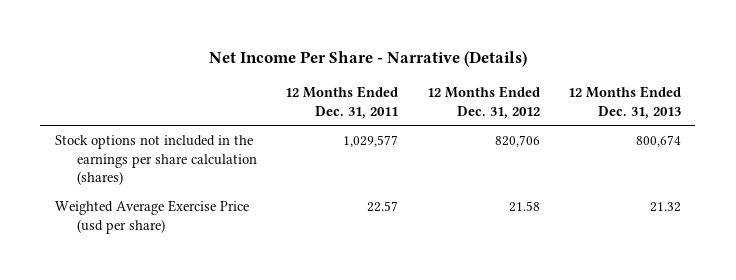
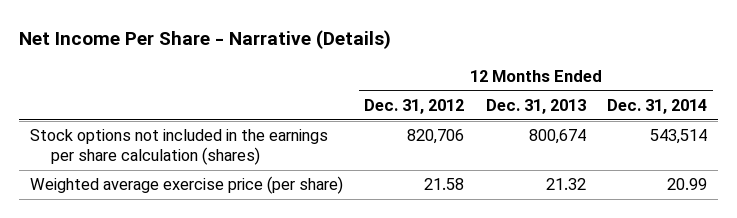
- | 12 Months Ended Dec. 31, 2011 | 12 Months Ended Dec. 31, 2012 | 12 Months Ended Dec. 31, 2013
+ | 12 Months Ended Dec. 31, 2012 | 12 Months Ended Dec. 31, 2013 | 12 Months Ended Dec. 31, 2014
- Weighted Average Exercise Price (usd per share) | 22.57 | 21.58 | 21.32
+ Weighted average exercise price (per share) | 21.58 | 21.32 | 20.99

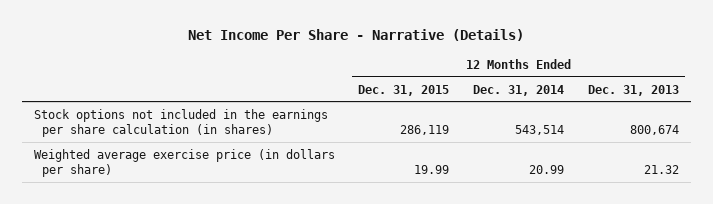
- | 12 Months Ended Dec. 31, 2012 | 12 Months Ended Dec. 31, 2013 | 12 Months Ended Dec. 31, 2014
+ | 12 Months Ended Dec. 31, 2015 | 12 Months Ended Dec. 31, 2014 | 12 Months Ended Dec. 31, 2013
- Stock options not included in the earnings per share calculation (shares) | 820,706 | 800,674 | 543,514
- Weighted average exercise price (per share) | 21.58 | 21.32 | 20.99
+ Stock options not included in the earnings per share calculation (in shares) | 286,119 | 543,514 | 800,674
+ Weighted average exercise price (in dollars per share) | 19.99 | 20.99 | 21.32

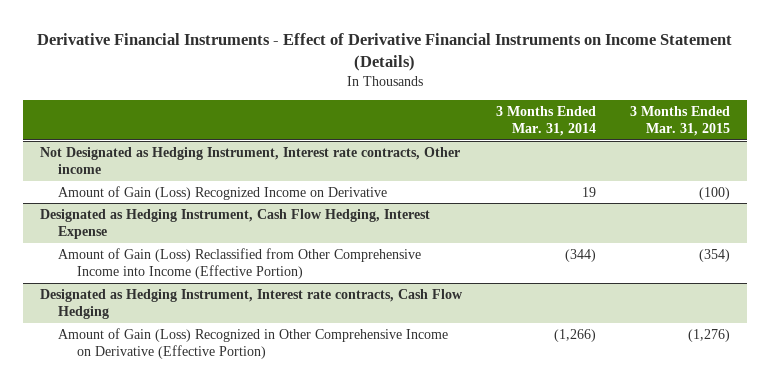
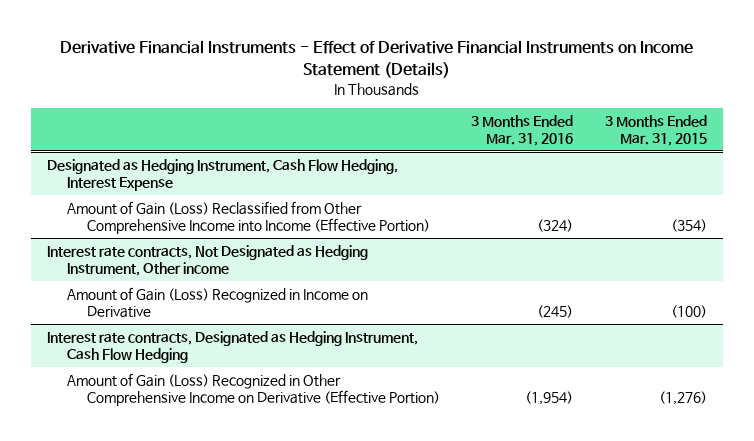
- | 3 Months Ended Mar. 31, 2014 | 3 Months Ended Mar. 31, 2015
+ | 3 Months Ended Mar. 31, 2016 | 3 Months Ended Mar. 31, 2015
- Not Designated as Hedging Instrument, Interest rate contracts, Other income
- Amount of Gain (Loss) Recognized Income on Derivative | 19 | (100)
- Designated as Hedging Instrument, Interest rate contracts, Cash Flow Hedging
+ Interest rate contracts, Not Designated as Hedging Instrument, Other income
+ Amount of Gain (Loss) Recognized in Income on Derivative | (245) | (100)
+ Interest rate contracts, Designated as Hedging Instrument, Cash Flow Hedging

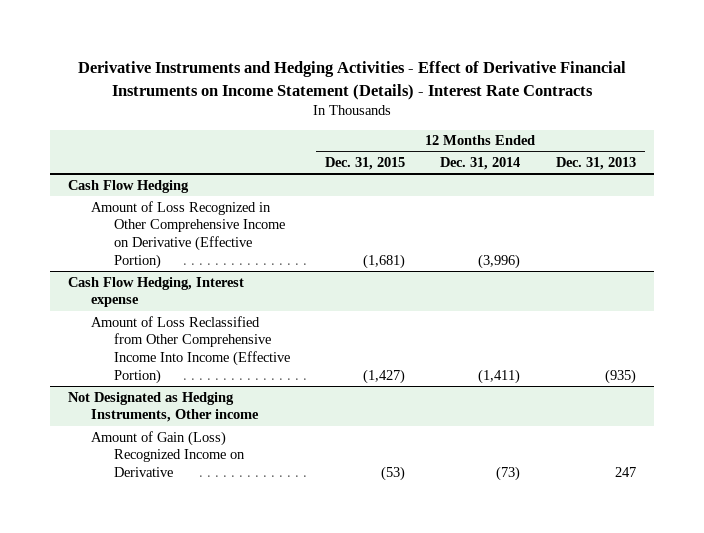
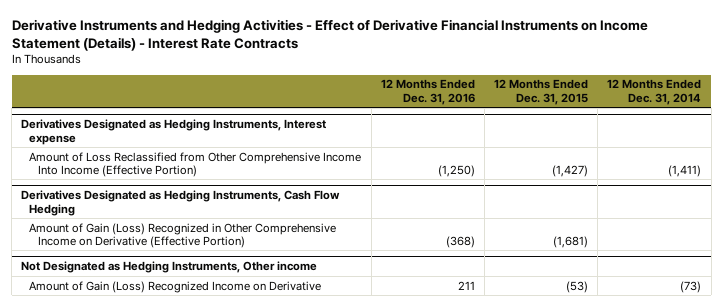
- | 12 Months Ended Dec. 31, 2015 | 12 Months Ended Dec. 31, 2014 | 12 Months Ended Dec. 31, 2013
+ | 12 Months Ended Dec. 31, 2016 | 12 Months Ended Dec. 31, 2015 | 12 Months Ended Dec. 31, 2014
- Cash Flow Hedging
- Amount of Loss Recognized in Other Comprehensive Income on Derivative (Effective Portion) | (1,681) | (3,996) |
- Cash Flow Hedging, Interest expense
+ Derivatives Designated as Hedging Instruments, Interest expense
+ Derivatives Designated as Hedging Instruments, Cash Flow Hedging
+ Amount of Gain (Loss) Recognized in Other Comprehensive Income on Derivative (Effective Portion) | (368) | (1,681) |

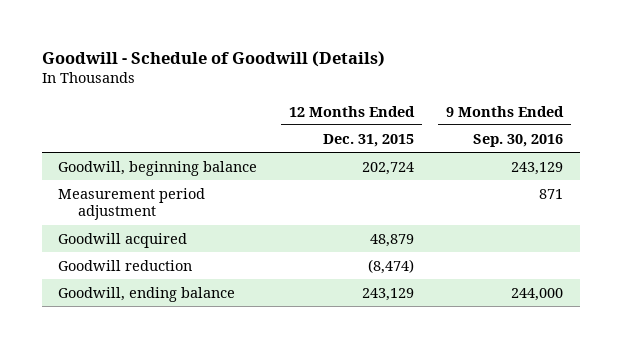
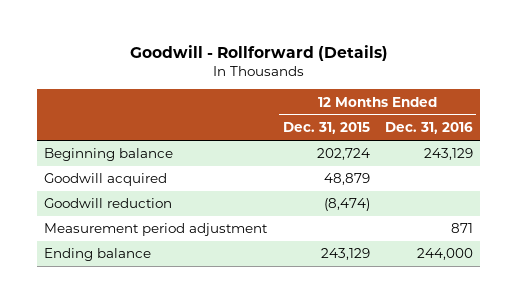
- Goodwill - Schedule of Goodwill (Details)
+ Goodwill - Rollforward (Details)
- | 12 Months Ended Dec. 31, 2015 | 9 Months Ended Sep. 30, 2016
+ | 12 Months Ended Dec. 31, 2015 | 12 Months Ended Dec. 31, 2016
- Goodwill, beginning balance | 202,724 | 243,129
+ Beginning balance | 202,724 | 243,129
- Goodwill, ending balance | 243,129 | 244,000
moved down: Measurement period adjustment | | 871
+ Ending balance | 243,129 | 244,000

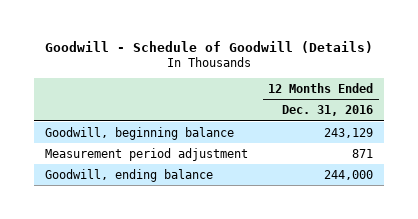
- Goodwill - Rollforward (Details)
+ Goodwill - Schedule of Goodwill (Details)
- | 12 Months Ended Dec. 31, 2015 | 12 Months Ended Dec. 31, 2016
+ | 12 Months Ended Dec. 31, 2016
- Beginning balance | 202,724 | 243,129
- Goodwill acquired | 48,879 |
- Goodwill reduction | (8,474) |
+ Goodwill, beginning balance | 243,129
- Ending balance | 243,129 | 244,000
+ Goodwill, ending balance | 244,000

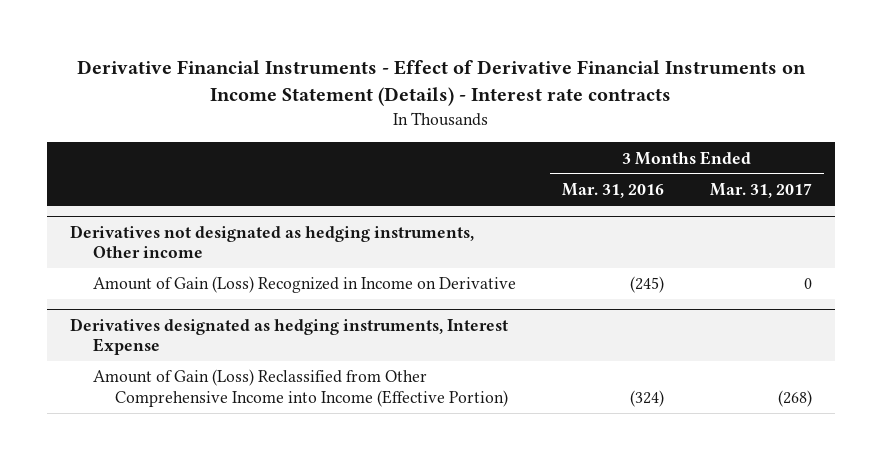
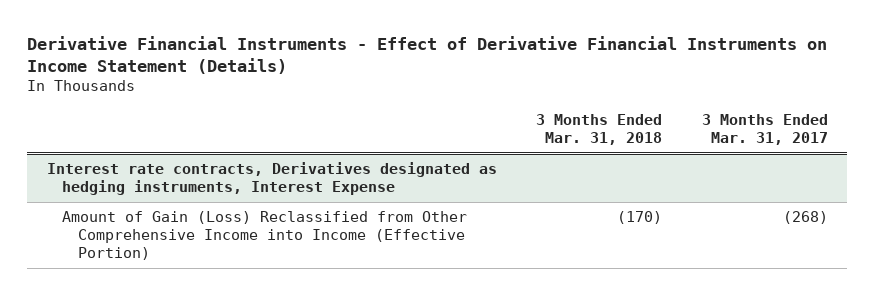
- Derivative Financial Instruments - Effect of Derivative Financial Instruments on Income Statement (Details) - Interest rate contracts
+ Derivative Financial Instruments - Effect of Derivative Financial Instruments on Income Statement (Details)
- | 3 Months Ended Mar. 31, 2016 | 3 Months Ended Mar. 31, 2017
+ | 3 Months Ended Mar. 31, 2018 | 3 Months Ended Mar. 31, 2017
- Derivatives not designated as hedging instruments, Other income
- Amount of Gain (Loss) Recognized in Income on Derivative | (245) | 0
- Derivatives designated as hedging instruments, Interest Expense
+ Interest rate contracts, Derivatives designated as hedging instruments, Interest Expense

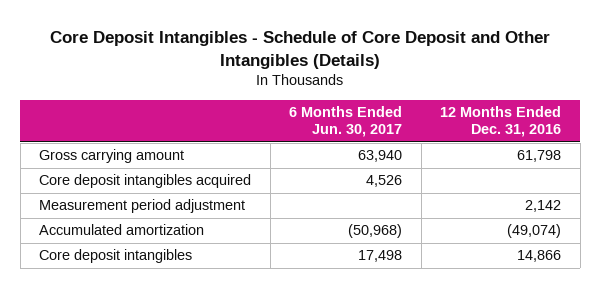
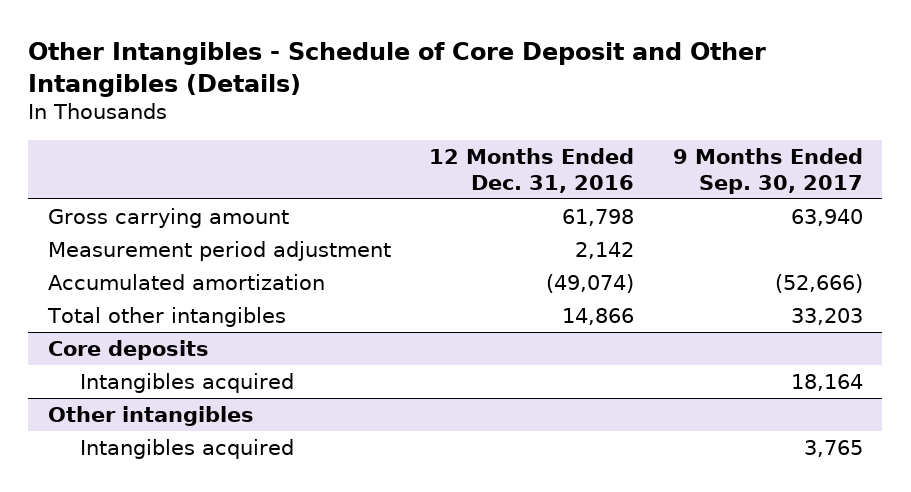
- Core Deposit Intangibles - Schedule of Core Deposit and Other Intangibles (Details)
+ Other Intangibles - Schedule of Core Deposit and Other Intangibles (Details)
- | 6 Months Ended Jun. 30, 2017 | 12 Months Ended Dec. 31, 2016
+ | 12 Months Ended Dec. 31, 2016 | 9 Months Ended Sep. 30, 2017
- Core deposit intangibles acquired | 4,526 |
- Core deposit intangibles | 17,498 | 14,866
+ Total other intangibles | 14,866 | 33,203
+ Core deposits
+ Intangibles acquired | | 18,164
+ Other intangibles
+ Intangibles acquired | | 3,765

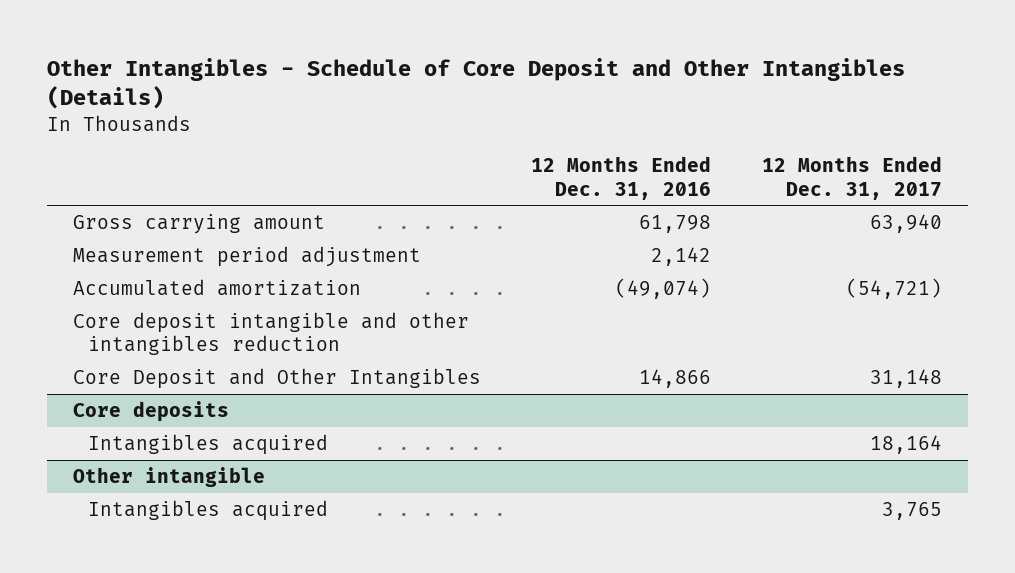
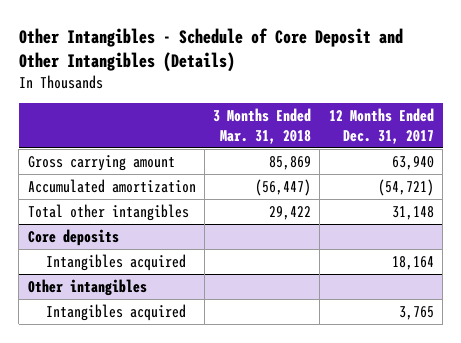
- | 12 Months Ended Dec. 31, 2016 | 12 Months Ended Dec. 31, 2017
+ | 3 Months Ended Mar. 31, 2018 | 12 Months Ended Dec. 31, 2017
- Measurement period adjustment | 2,142 |
- Core deposit intangible and other intangibles reduction
- Core Deposit and Other Intangibles | 14,866 | 31,148
+ Total other intangibles | 29,422 | 31,148
- Other intangible
+ Other intangibles

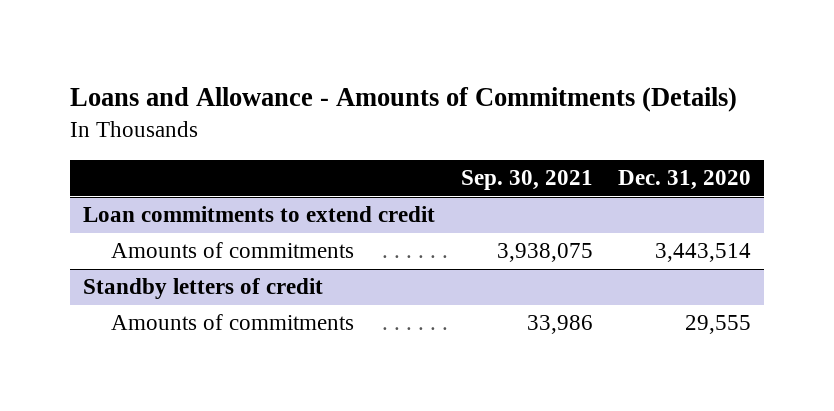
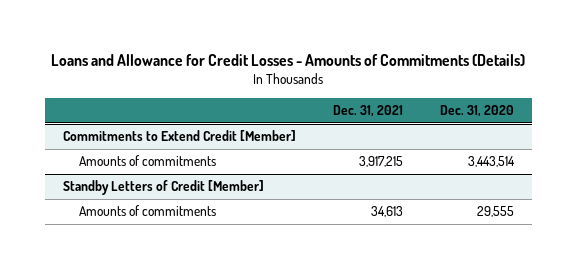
- Loans and Allowance - Amounts of Commitments (Details)
+ Loans and Allowance for Credit Losses - Amounts of Commitments (Details)
- | Sep. 30, 2021 | Dec. 31, 2020
+ | Dec. 31, 2021 | Dec. 31, 2020
- Loan commitments to extend credit
+ Commitments to Extend Credit [Member]
- Standby letters of credit
+ Standby Letters of Credit [Member]

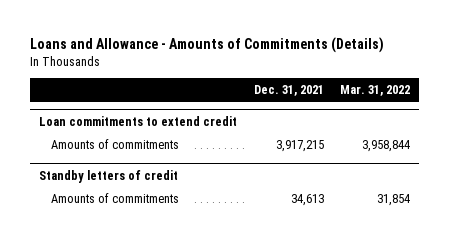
- Loans and Allowance for Credit Losses - Amounts of Commitments (Details)
+ Loans and Allowance - Amounts of Commitments (Details)
- | Dec. 31, 2021 | Dec. 31, 2020
+ | Dec. 31, 2021 | Mar. 31, 2022
- Commitments to Extend Credit [Member]
+ Loan commitments to extend credit
- Standby Letters of Credit [Member]
+ Standby letters of credit

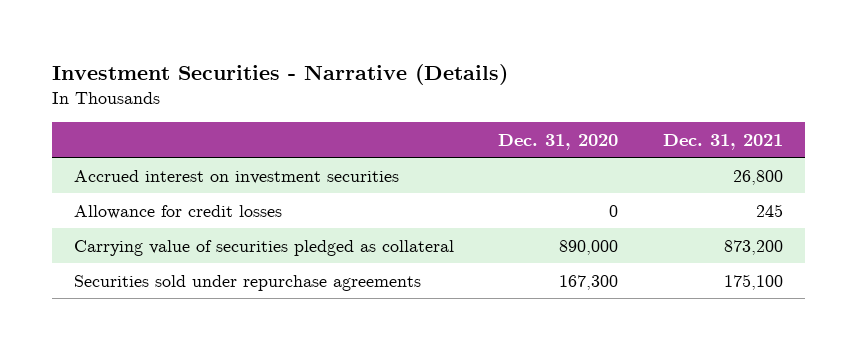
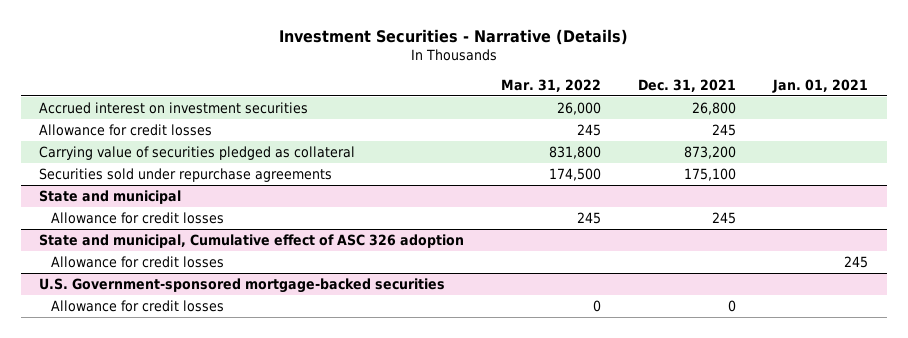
- | Dec. 31, 2020 | Dec. 31, 2021
+ | Mar. 31, 2022 | Dec. 31, 2021 | Jan. 01, 2021
+ State and municipal
+ Allowance for credit losses | 245 | 245 |
+ State and municipal, Cumulative effect of ASC 326 adoption
+ Allowance for credit losses | | | 245
+ U.S. Government-sponsored mortgage-backed securities
+ Allowance for credit losses | 0 | 0 |

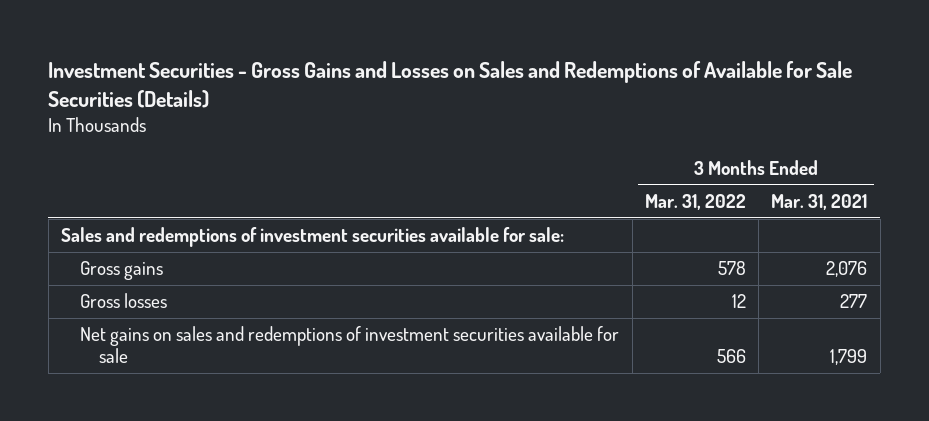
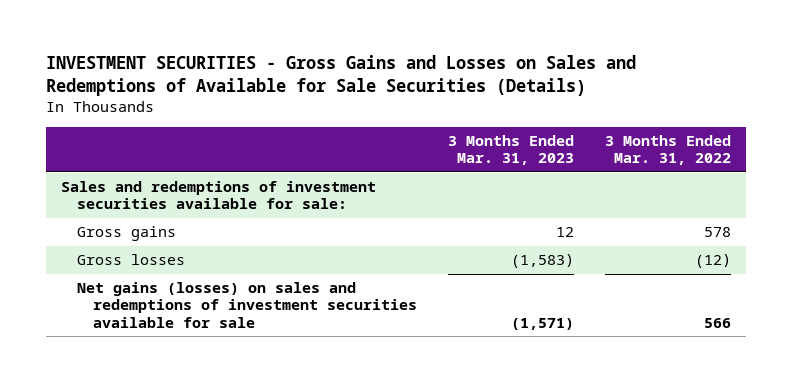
- Investment Securities - Gross Gains and Losses on Sales and Redemptions of Available for Sale Securities (Details)
+ INVESTMENT SECURITIES - Gross Gains and Losses on Sales and Redemptions of Available for Sale Securities (Details)
- | 3 Months Ended Mar. 31, 2022 | 3 Months Ended Mar. 31, 2021
+ | 3 Months Ended Mar. 31, 2023 | 3 Months Ended Mar. 31, 2022
- Gross losses | 12 | 277
- Net gains on sales and redemptions of investment securities available for sale | 566 | 1,799
+ Gross losses | (1,583) | (12)
+ Net gains (losses) on sales and redemptions of investment securities available for sale | (1,571) | 566

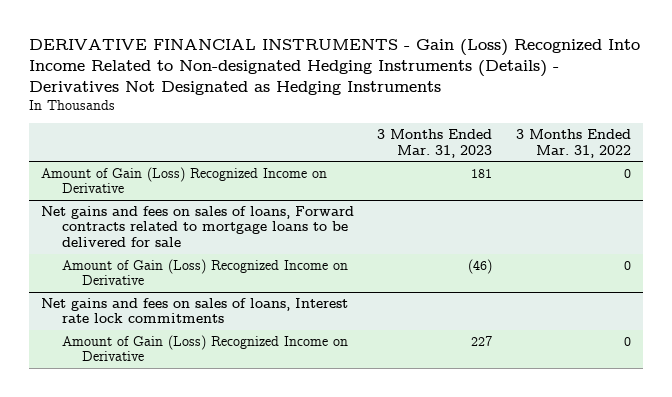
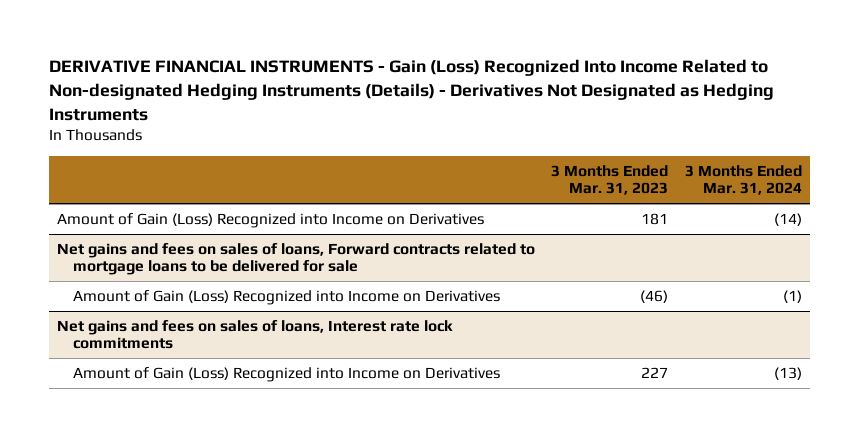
- | 3 Months Ended Mar. 31, 2023 | 3 Months Ended Mar. 31, 2022
+ | 3 Months Ended Mar. 31, 2023 | 3 Months Ended Mar. 31, 2024
- Amount of Gain (Loss) Recognized Income on Derivative | 181 | 0
+ Amount of Gain (Loss) Recognized into Income on Derivatives | 181 | (14)
@ Net gains and fees on sales of loans, Forward contracts related to mortgage loans to be delivered for sale
- Amount of Gain (Loss) Recognized Income on Derivative | (46) | 0
+ Amount of Gain (Loss) Recognized into Income on Derivatives | (46) | (1)
@ Net gains and fees on sales of loans, Interest rate lock commitments
- Amount of Gain (Loss) Recognized Income on Derivative | 227 | 0
+ Amount of Gain (Loss) Recognized into Income on Derivatives | 227 | (13)

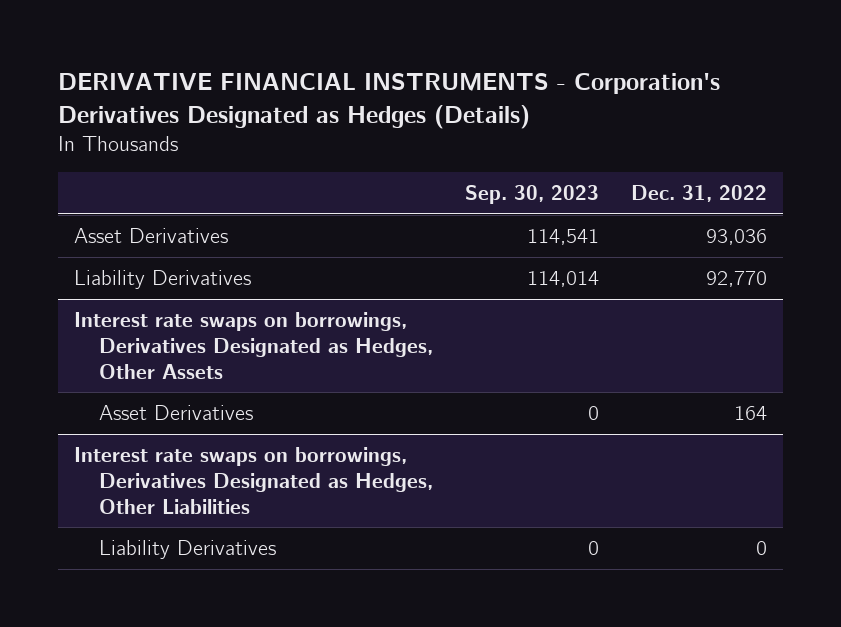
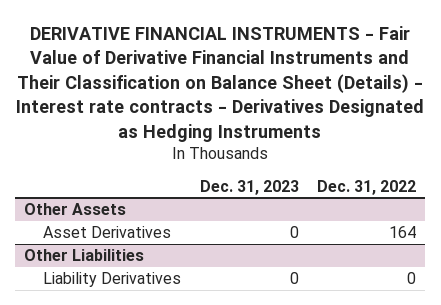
- DERIVATIVE FINANCIAL INSTRUMENTS - Corporation's Derivatives Designated as Hedges (Details)
+ DERIVATIVE FINANCIAL INSTRUMENTS - Fair Value of Derivative Financial Instruments and Their Classification on Balance Sheet (Details) - Interest rate contracts - Derivatives Designated as Hedging Instruments
- | Sep. 30, 2023 | Dec. 31, 2022
+ | Dec. 31, 2023 | Dec. 31, 2022
- Asset Derivatives | 114,541 | 93,036
- Liability Derivatives | 114,014 | 92,770
- Interest rate swaps on borrowings, Derivatives Designated as Hedges, Other Assets
+ Other Assets
- Interest rate swaps on borrowings, Derivatives Designated as Hedges, Other Liabilities
+ Other Liabilities

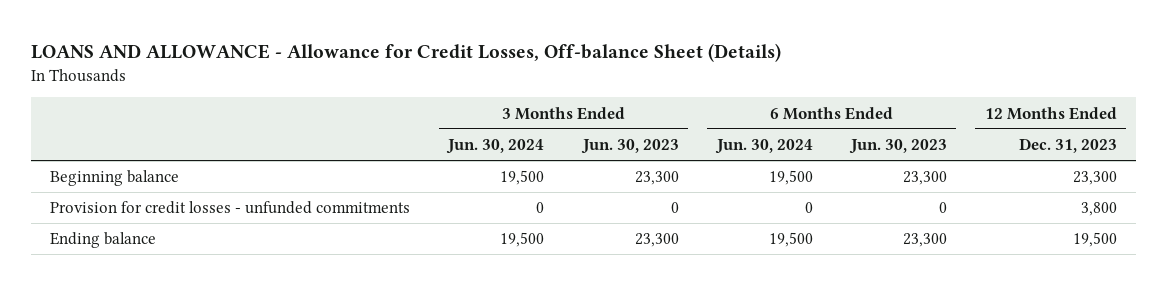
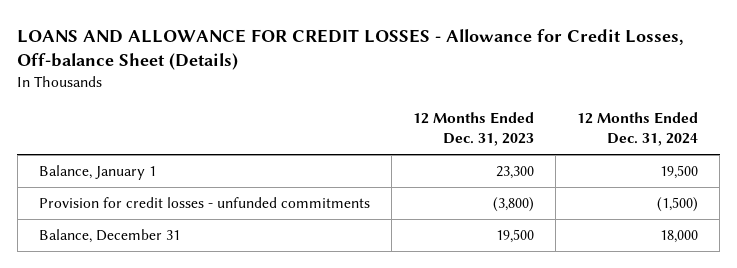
- LOANS AND ALLOWANCE - Allowance for Credit Losses, Off-balance Sheet (Details)
+ LOANS AND ALLOWANCE FOR CREDIT LOSSES - Allowance for Credit Losses, Off-balance Sheet (Details)
- | 3 Months Ended Jun. 30, 2024 | 3 Months Ended Jun. 30, 2023 | 6 Months Ended Jun. 30, 2024 | 6 Months Ended Jun. 30, 2023 | 12 Months Ended Dec. 31, 2023
+ | 12 Months Ended Dec. 31, 2023 | 12 Months Ended Dec. 31, 2024
- Beginning balance | 19,500 | 23,300 | 19,500 | 23,300 | 23,300
- Provision for credit losses - unfunded commitments | 0 | 0 | 0 | 0 | 3,800
- Ending balance | 19,500 | 23,300 | 19,500 | 23,300 | 19,500
+ Balance, January 1 | 23,300 | 19,500
+ Provision for credit losses - unfunded commitments | (3,800) | (1,500)
+ Balance, December 31 | 19,500 | 18,000

